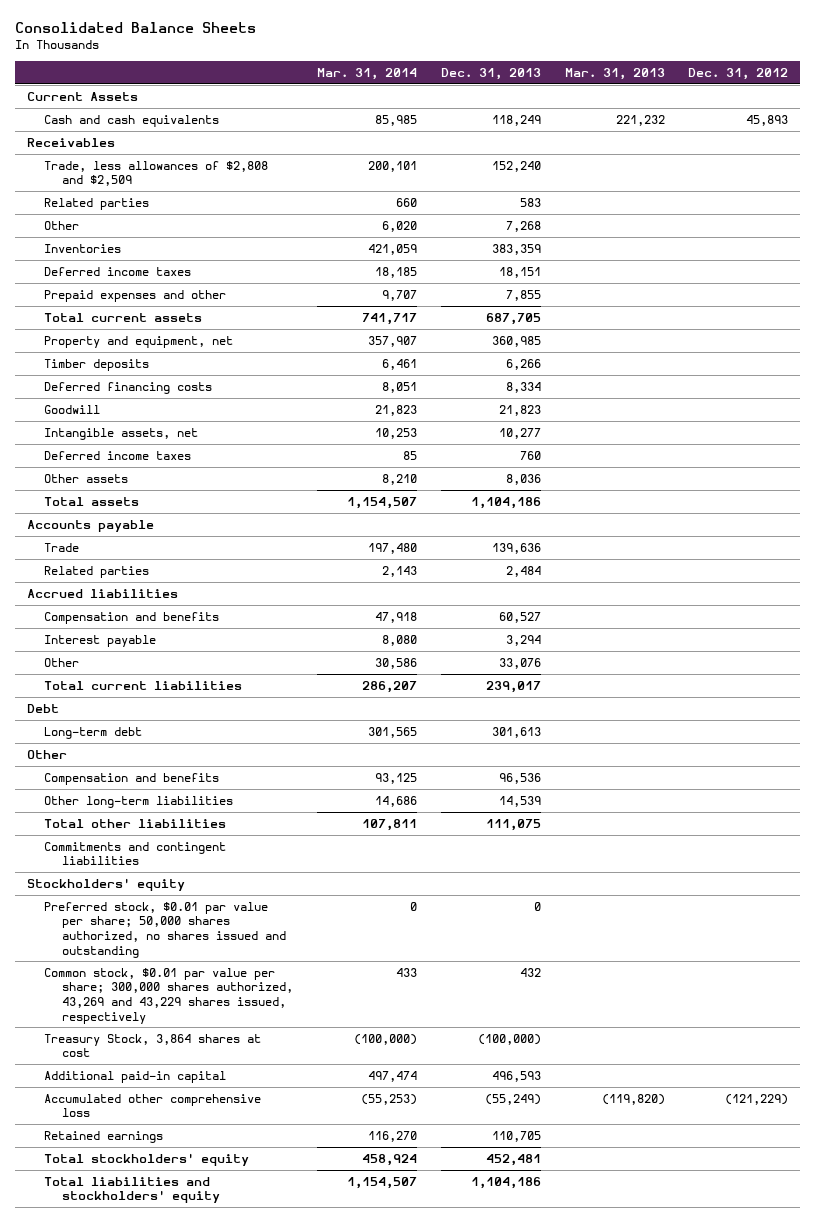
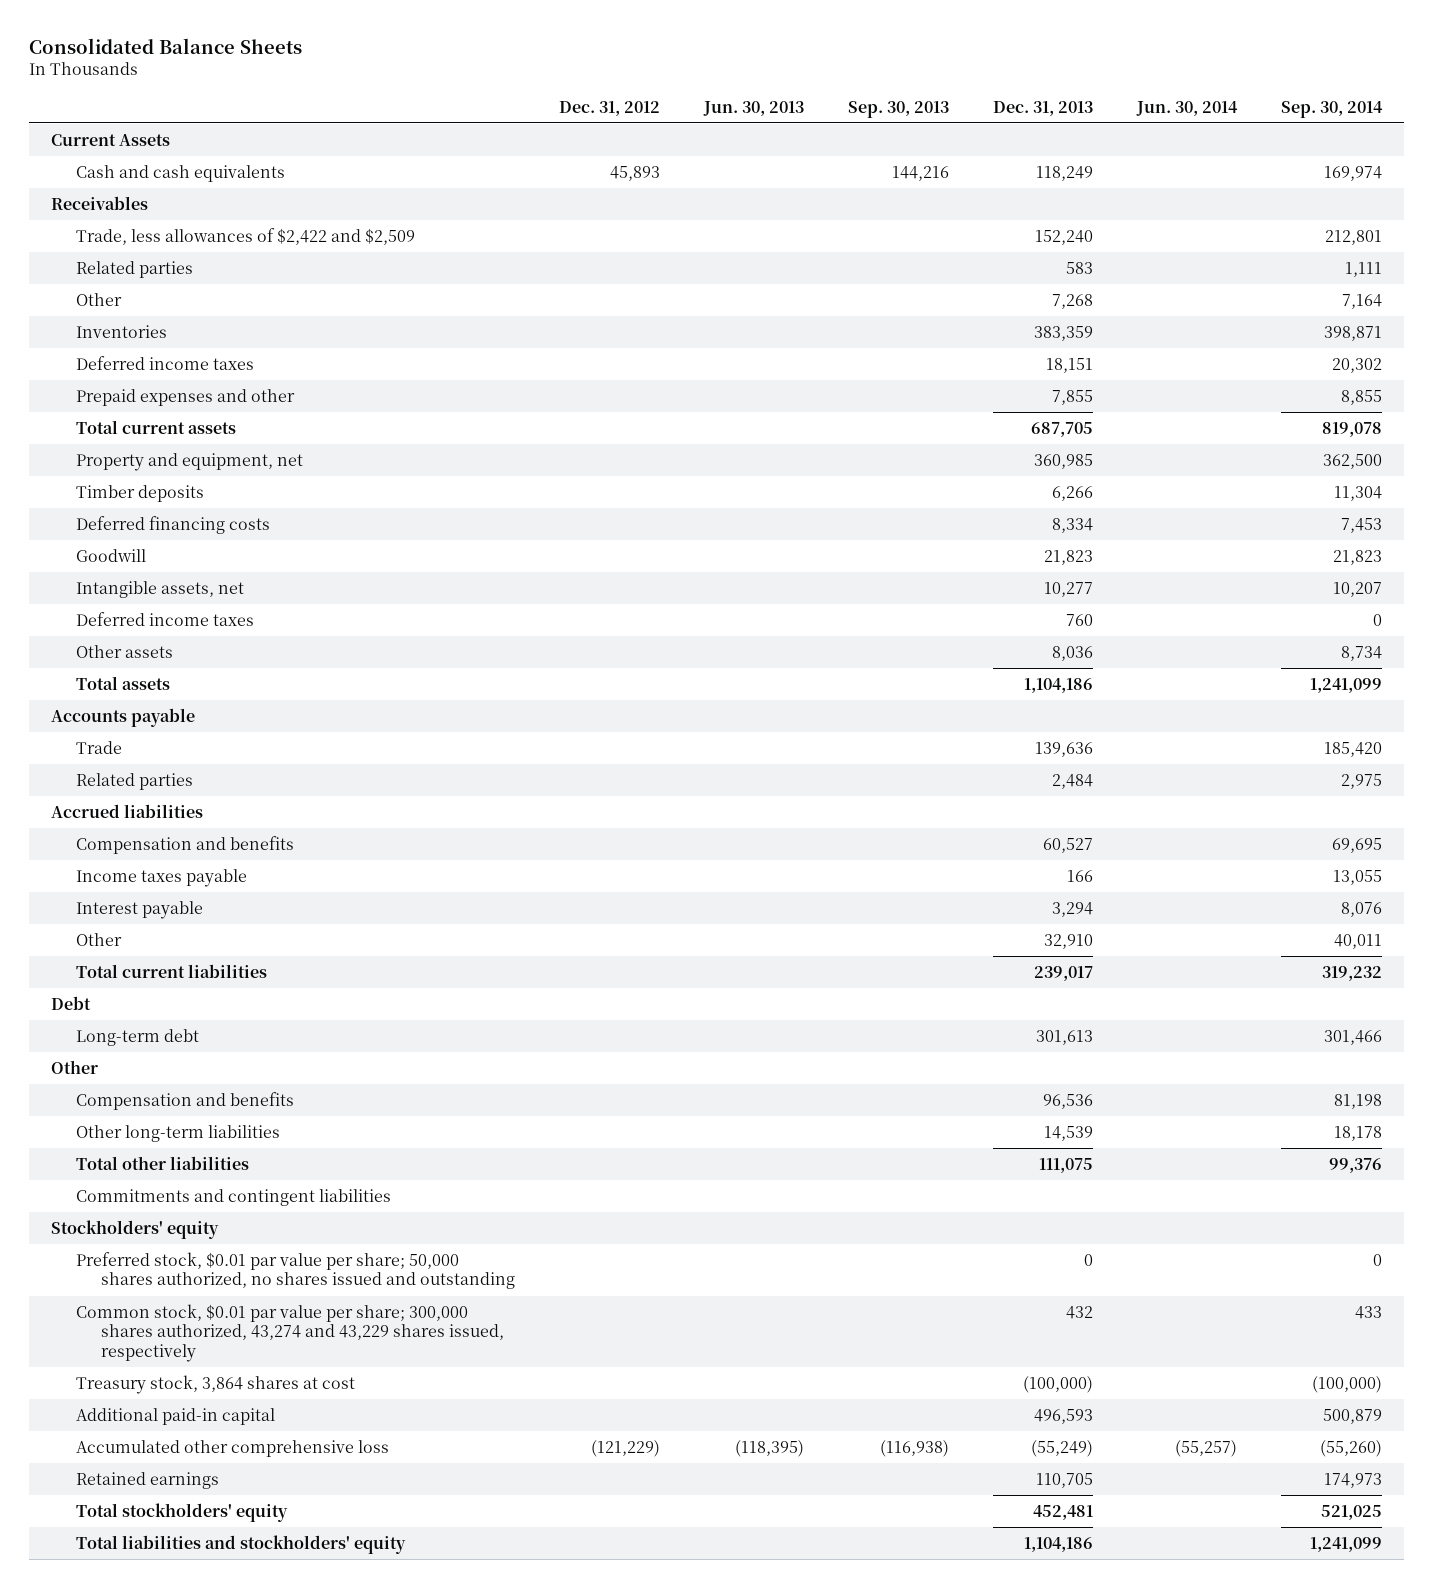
- | Mar. 31, 2014 | Dec. 31, 2013 | Mar. 31, 2013 | Dec. 31, 2012
+ | Dec. 31, 2012 | Jun. 30, 2013 | Sep. 30, 2013 | Dec. 31, 2013 | Jun. 30, 2014 | Sep. 30, 2014
- Trade, less allowances of $2,808 and $2,509 | 200,101 | 152,240 | |
+ Trade, less allowances of $2,422 and $2,509 | | | | 152,240 | | 212,801
+ Income taxes payable | | | | 166 | | 13,055
- Other | 30,586 | 33,076 | |
+ Other | | | | 32,910 | | 40,011
- Common stock, $0.01 par value per share; 300,000 shares authorized, 43,269 and 43,229 shares issued, respectively | 433 | 432 | |
- Treasury Stock, 3,864 shares at cost | (100,000) | (100,000) | |
+ Common stock, $0.01 par value per share; 300,000 shares authorized, 43,274 and 43,229 shares issued, respectively | | | | 432 | | 433
+ Treasury stock, 3,864 shares at cost | | | | (100,000) | | (100,000)

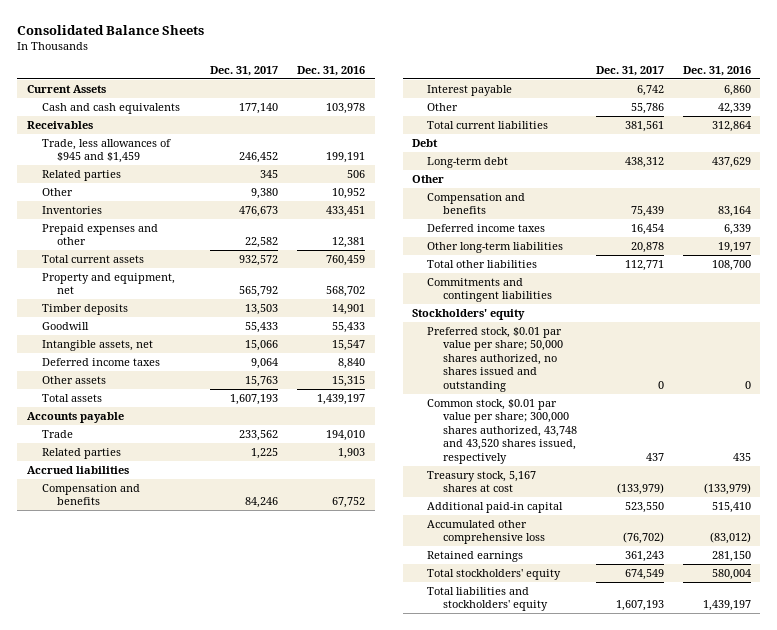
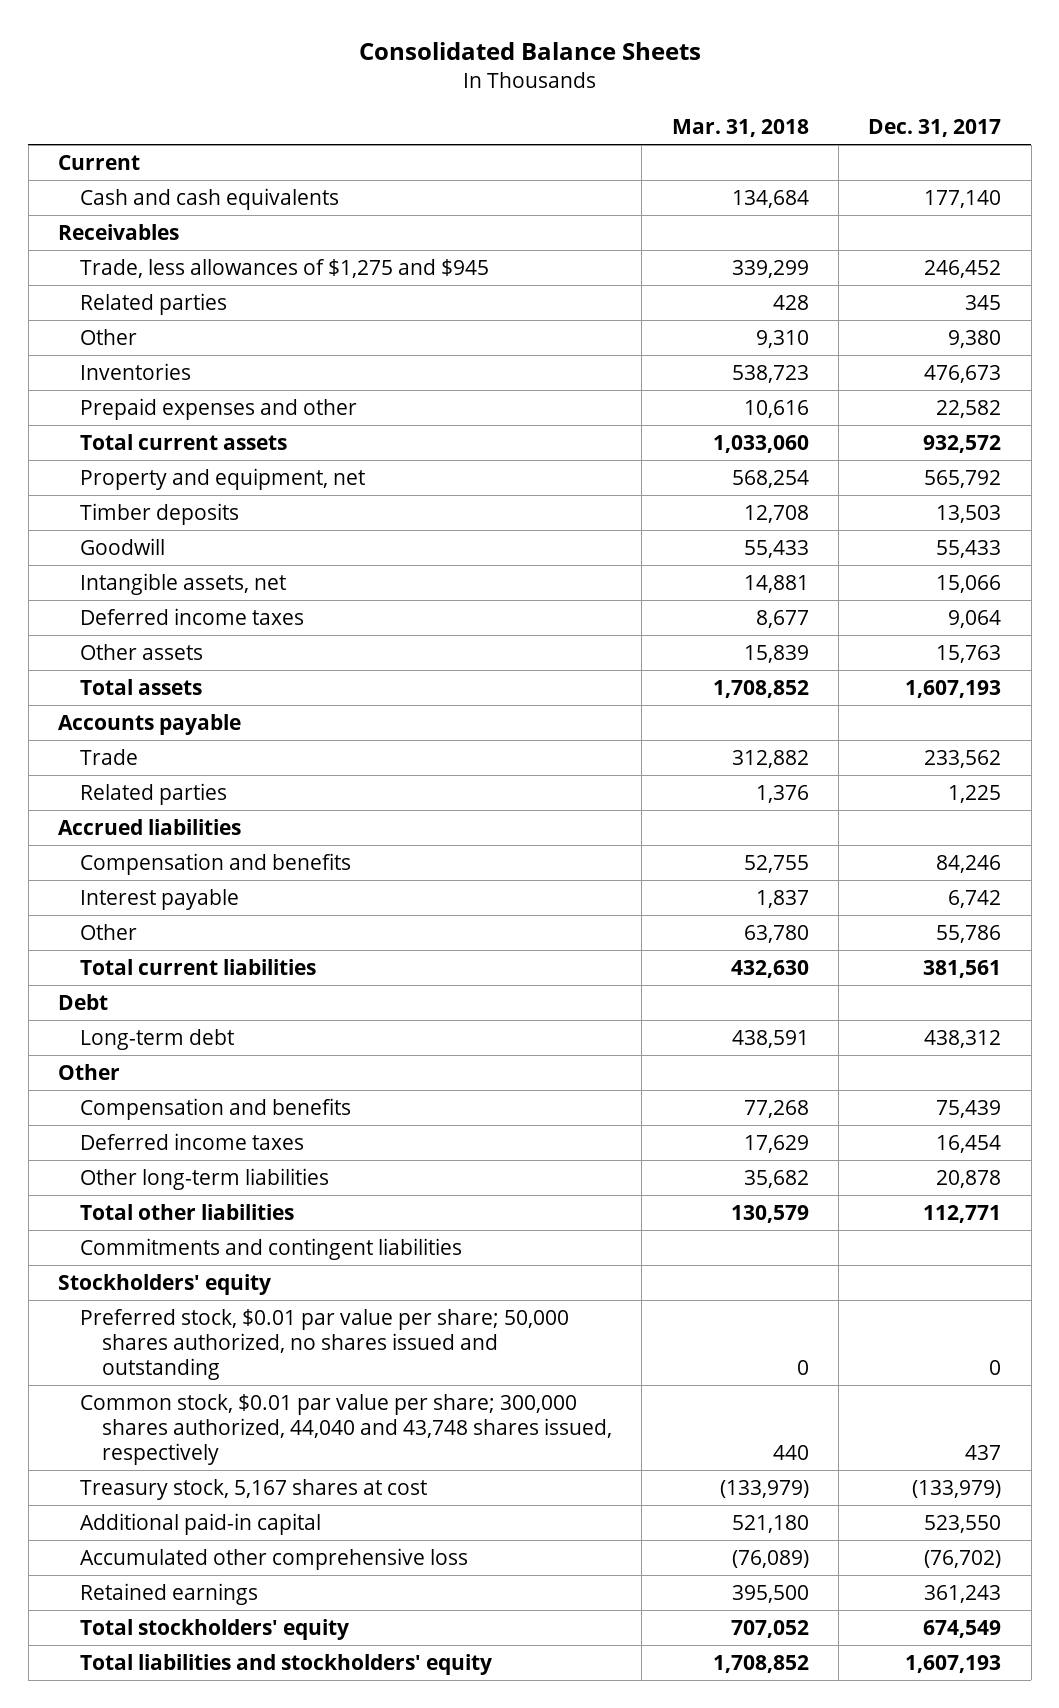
- | Dec. 31, 2017 | Dec. 31, 2016
+ | Mar. 31, 2018 | Dec. 31, 2017
- Current Assets
+ Current
- Trade, less allowances of $945 and $1,459 | 246,452 | 199,191
+ Trade, less allowances of $1,275 and $945 | 339,299 | 246,452
- Common stock, $0.01 par value per share; 300,000 shares authorized, 43,748 and 43,520 shares issued, respectively | 437 | 435
+ Common stock, $0.01 par value per share; 300,000 shares authorized, 44,040 and 43,748 shares issued, respectively | 440 | 437

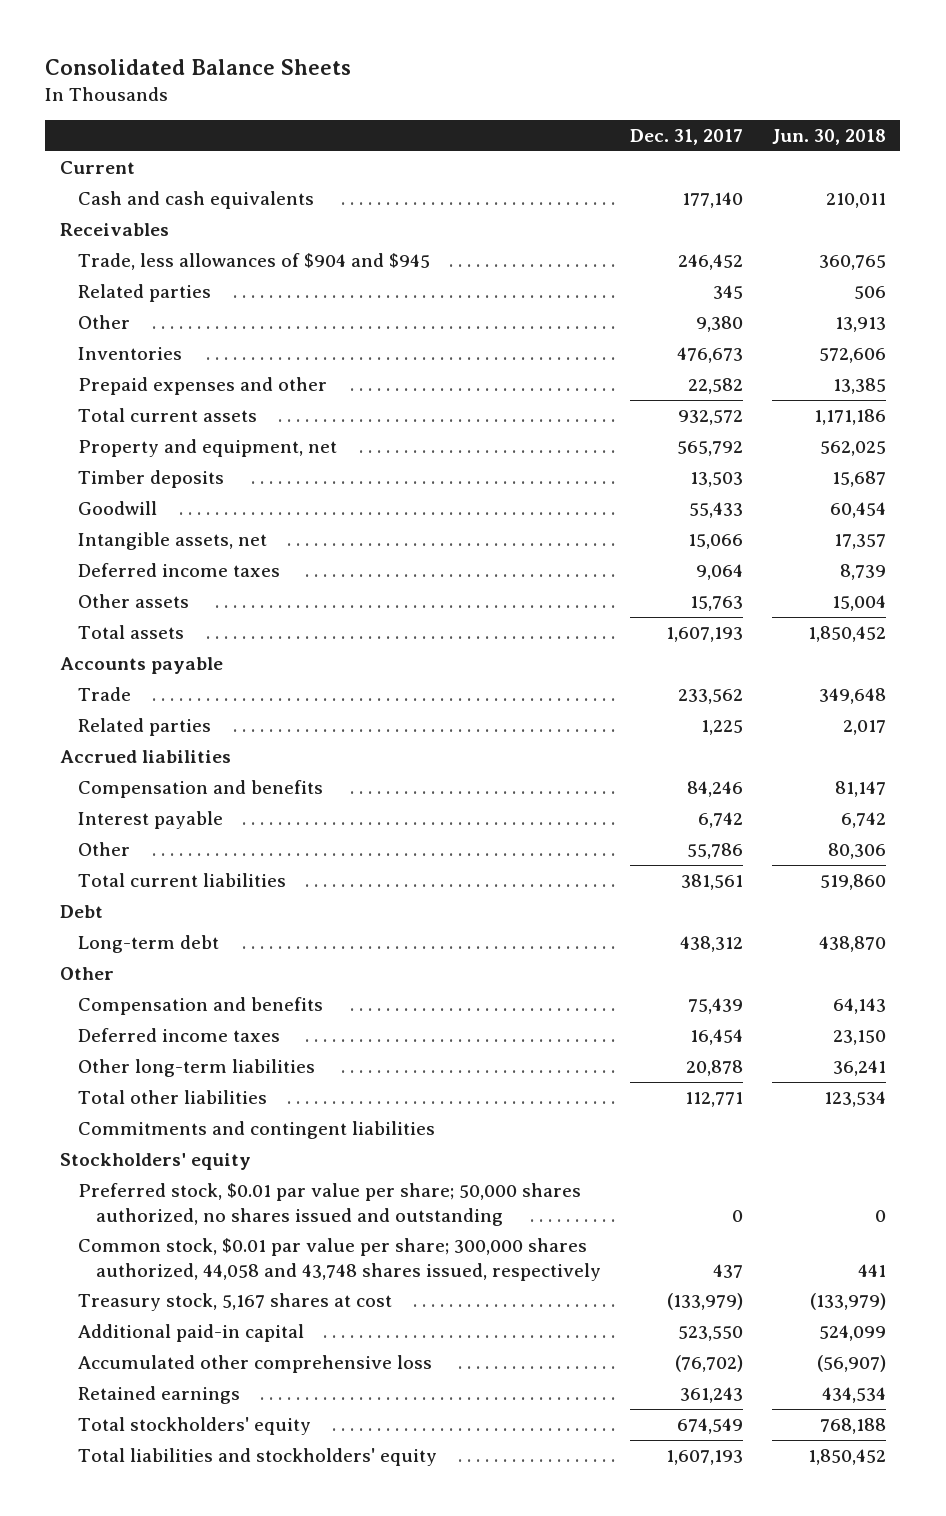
- | Mar. 31, 2018 | Dec. 31, 2017
+ | Dec. 31, 2017 | Jun. 30, 2018
- Trade, less allowances of $1,275 and $945 | 339,299 | 246,452
+ Trade, less allowances of $904 and $945 | 246,452 | 360,765
- Common stock, $0.01 par value per share; 300,000 shares authorized, 44,040 and 43,748 shares issued, respectively | 440 | 437
+ Common stock, $0.01 par value per share; 300,000 shares authorized, 44,058 and 43,748 shares issued, respectively | 437 | 441

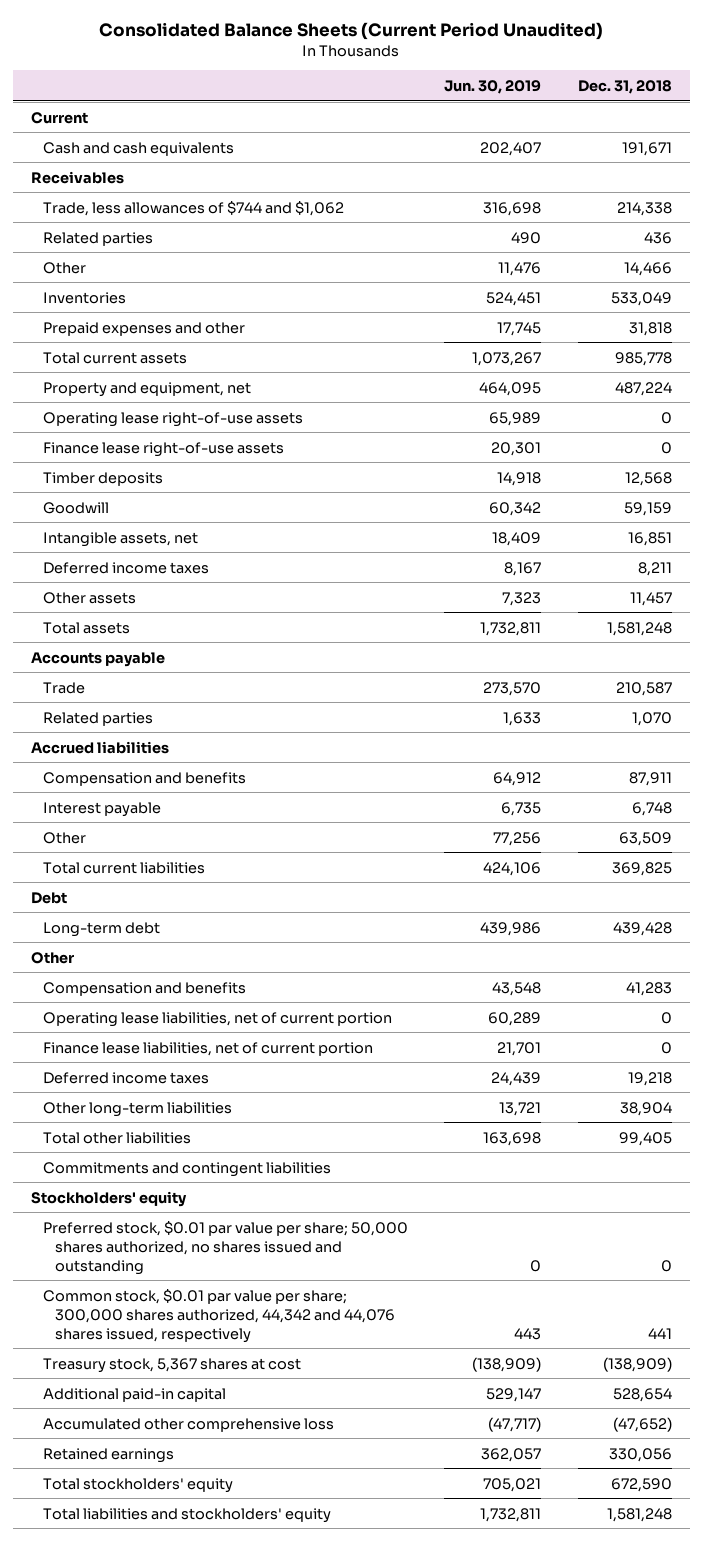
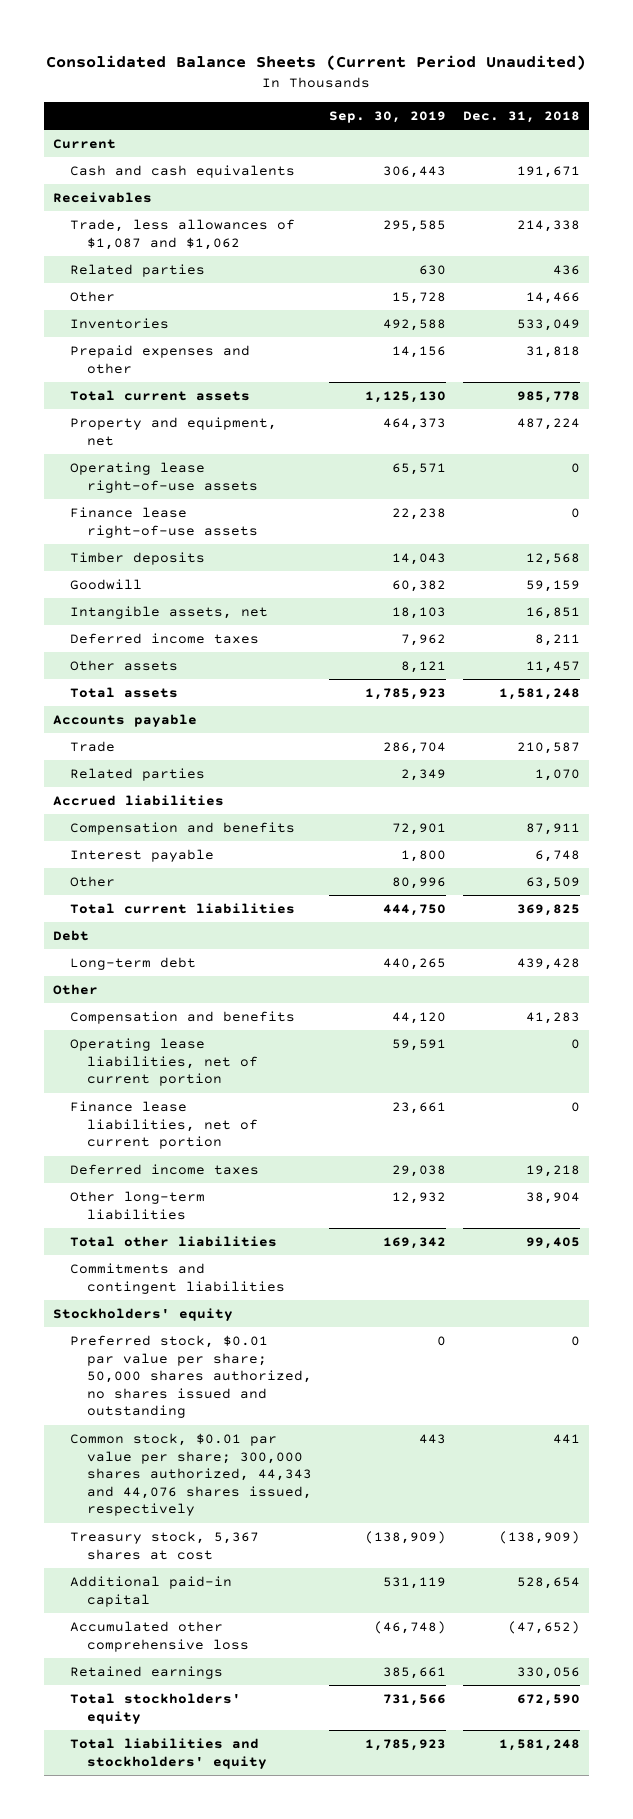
- | Jun. 30, 2019 | Dec. 31, 2018
+ | Sep. 30, 2019 | Dec. 31, 2018
- Trade, less allowances of $744 and $1,062 | 316,698 | 214,338
+ Trade, less allowances of $1,087 and $1,062 | 295,585 | 214,338
- Common stock, $0.01 par value per share; 300,000 shares authorized, 44,342 and 44,076 shares issued, respectively | 443 | 441
+ Common stock, $0.01 par value per share; 300,000 shares authorized, 44,343 and 44,076 shares issued, respectively | 443 | 441

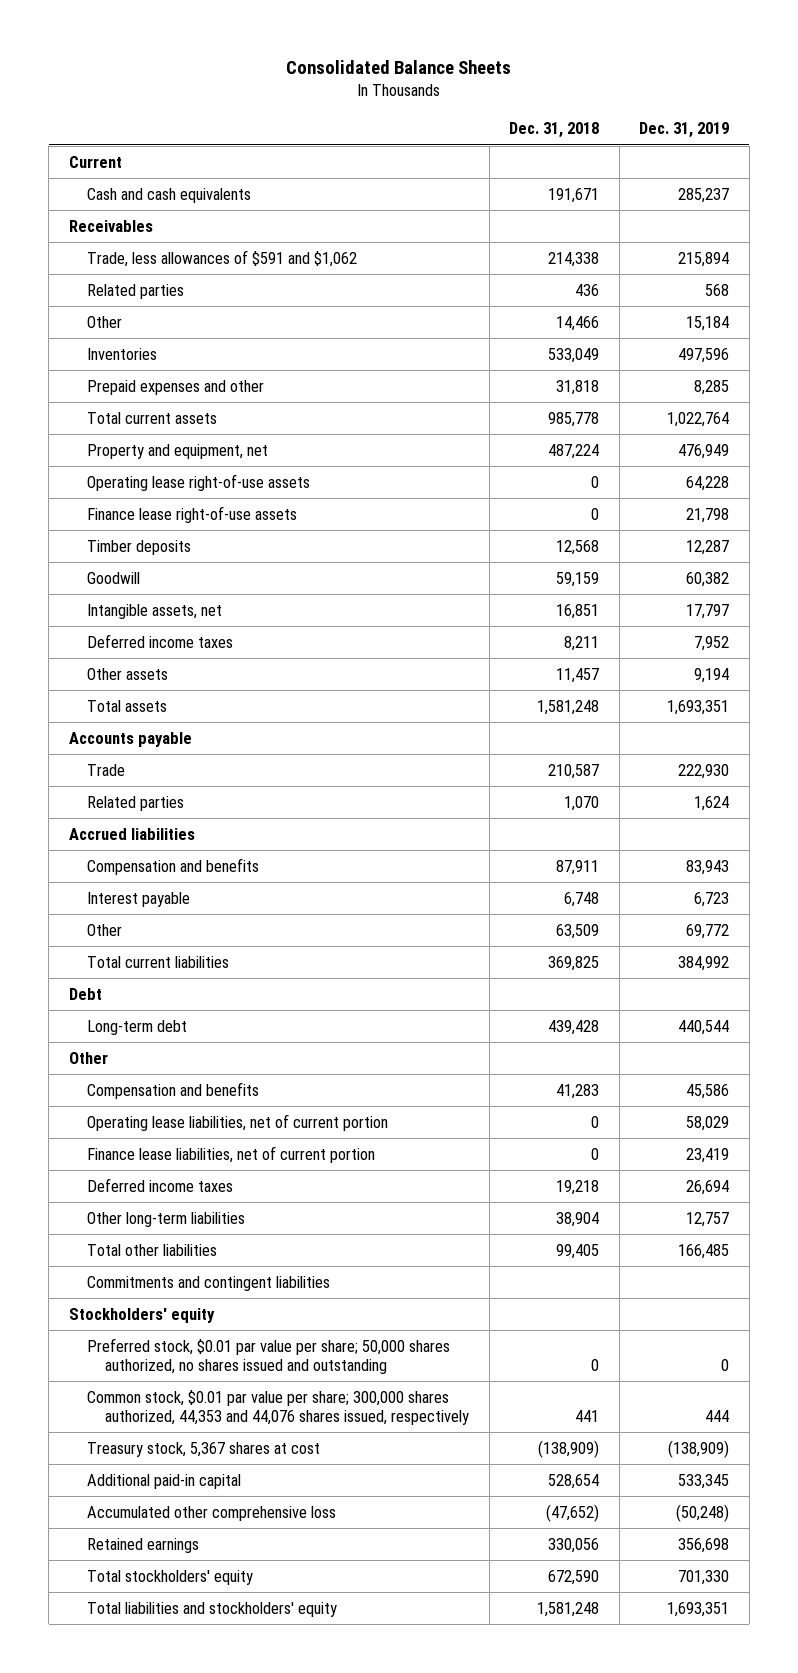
- Consolidated Balance Sheets (Current Period Unaudited)
+ Consolidated Balance Sheets
- | Sep. 30, 2019 | Dec. 31, 2018
+ | Dec. 31, 2018 | Dec. 31, 2019
- Trade, less allowances of $1,087 and $1,062 | 295,585 | 214,338
+ Trade, less allowances of $591 and $1,062 | 214,338 | 215,894
- Common stock, $0.01 par value per share; 300,000 shares authorized, 44,343 and 44,076 shares issued, respectively | 443 | 441
+ Common stock, $0.01 par value per share; 300,000 shares authorized, 44,353 and 44,076 shares issued, respectively | 441 | 444

